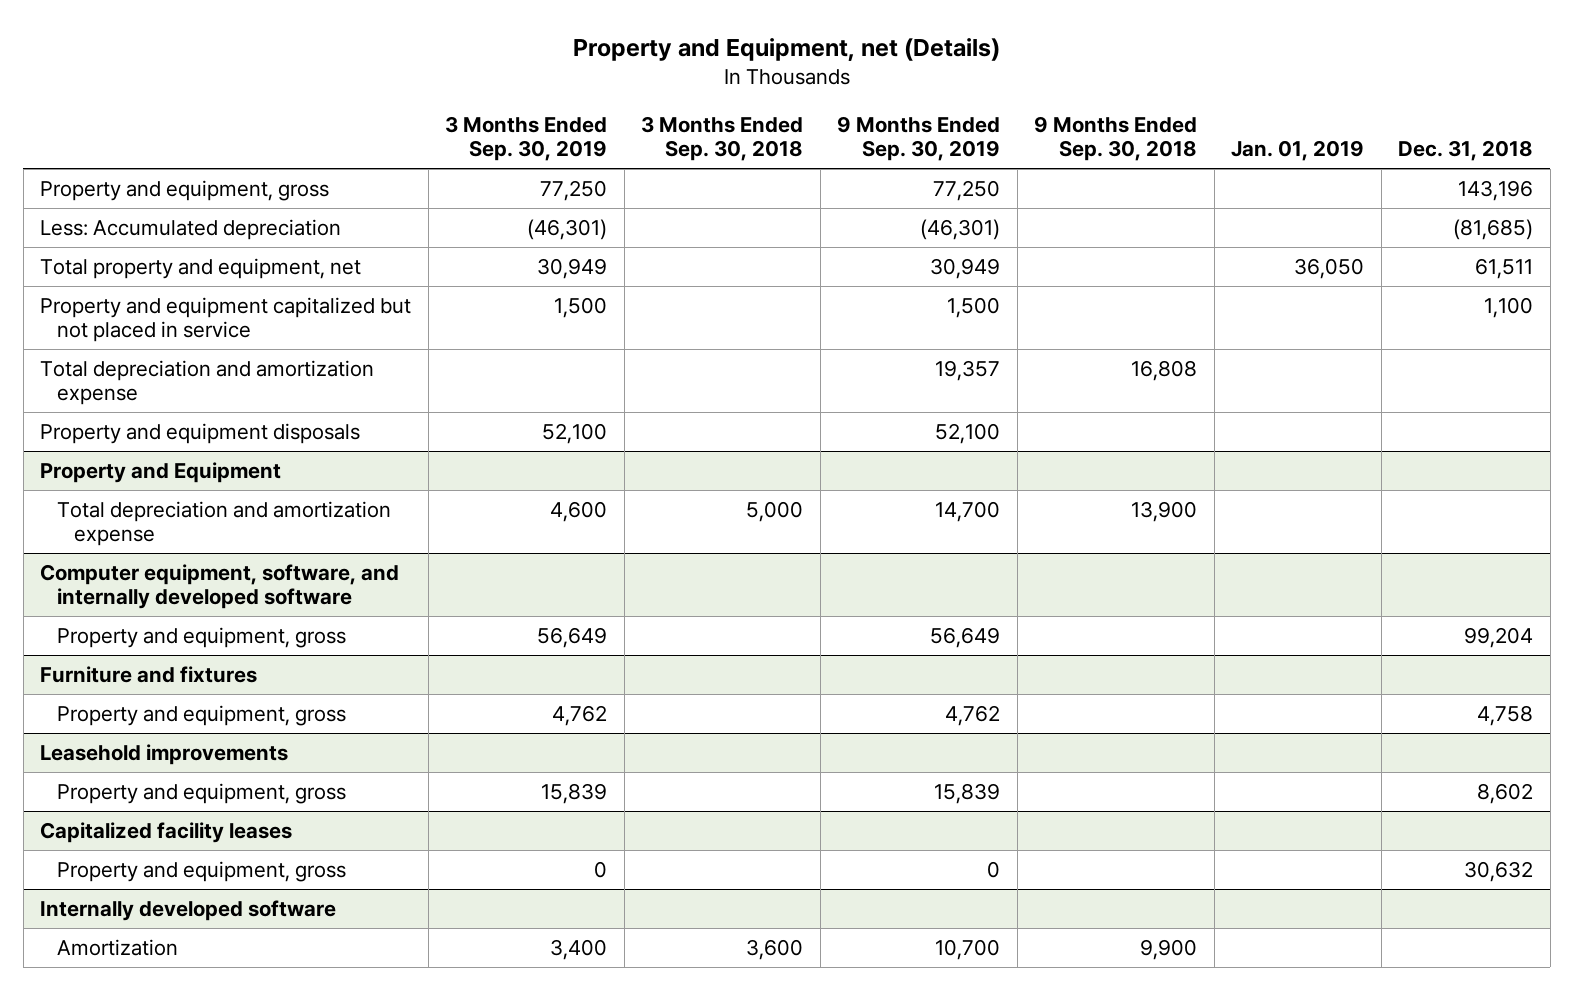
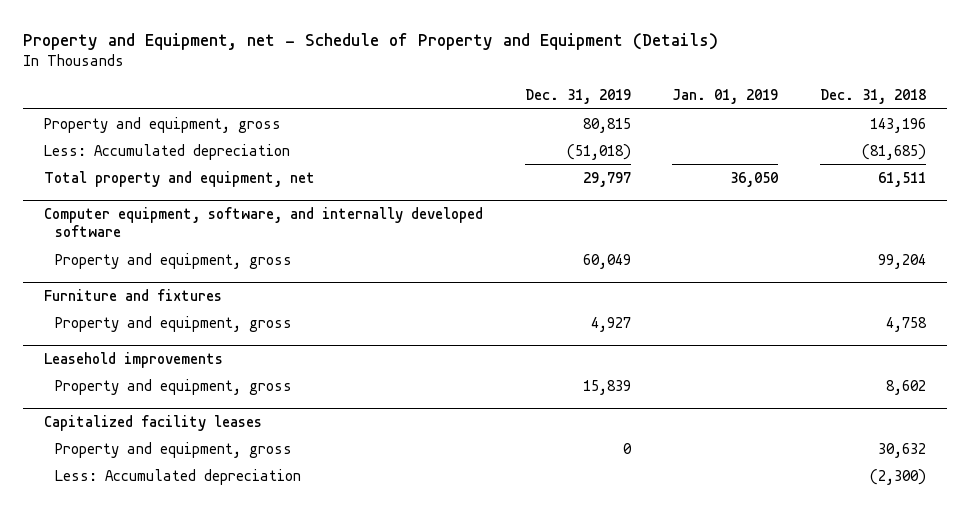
- Property and Equipment, net (Details)
+ Property and Equipment, net - Schedule of Property and Equipment (Details)
- | 3 Months Ended Sep. 30, 2019 | 3 Months Ended Sep. 30, 2018 | 9 Months Ended Sep. 30, 2019 | 9 Months Ended Sep. 30, 2018 | Jan. 01, 2019 | Dec. 31, 2018
+ | Dec. 31, 2019 | Jan. 01, 2019 | Dec. 31, 2018
- Property and equipment capitalized but not placed in service | 1,500 | | 1,500 | | | 1,100
- Total depreciation and amortization expense | | | 19,357 | 16,808 | |
- Property and equipment disposals | 52,100 | | 52,100 | | |
- Property and Equipment
- Total depreciation and amortization expense | 4,600 | 5,000 | 14,700 | 13,900 | |
- Internally developed software
- Amortization | 3,400 | 3,600 | 10,700 | 9,900 | |
@ Capitalized facility leases
+ Less: Accumulated depreciation | | | (2,300)

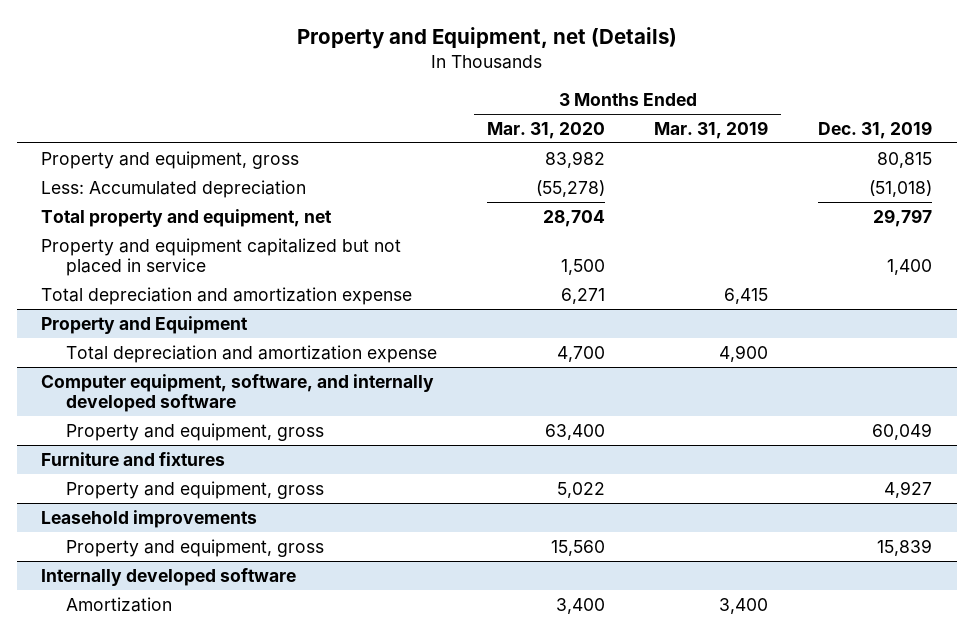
- Property and Equipment, net - Schedule of Property and Equipment (Details)
+ Property and Equipment, net (Details)
- | Dec. 31, 2019 | Jan. 01, 2019 | Dec. 31, 2018
+ | 3 Months Ended Mar. 31, 2020 | 3 Months Ended Mar. 31, 2019 | Dec. 31, 2019
+ Property and equipment capitalized but not placed in service | 1,500 | | 1,400
+ Total depreciation and amortization expense | 6,271 | 6,415 |
+ Property and Equipment
+ Total depreciation and amortization expense | 4,700 | 4,900 |
- Capitalized facility leases
- Property and equipment, gross | 0 | | 30,632
- Less: Accumulated depreciation | | | (2,300)
+ Internally developed software
+ Amortization | 3,400 | 3,400 |

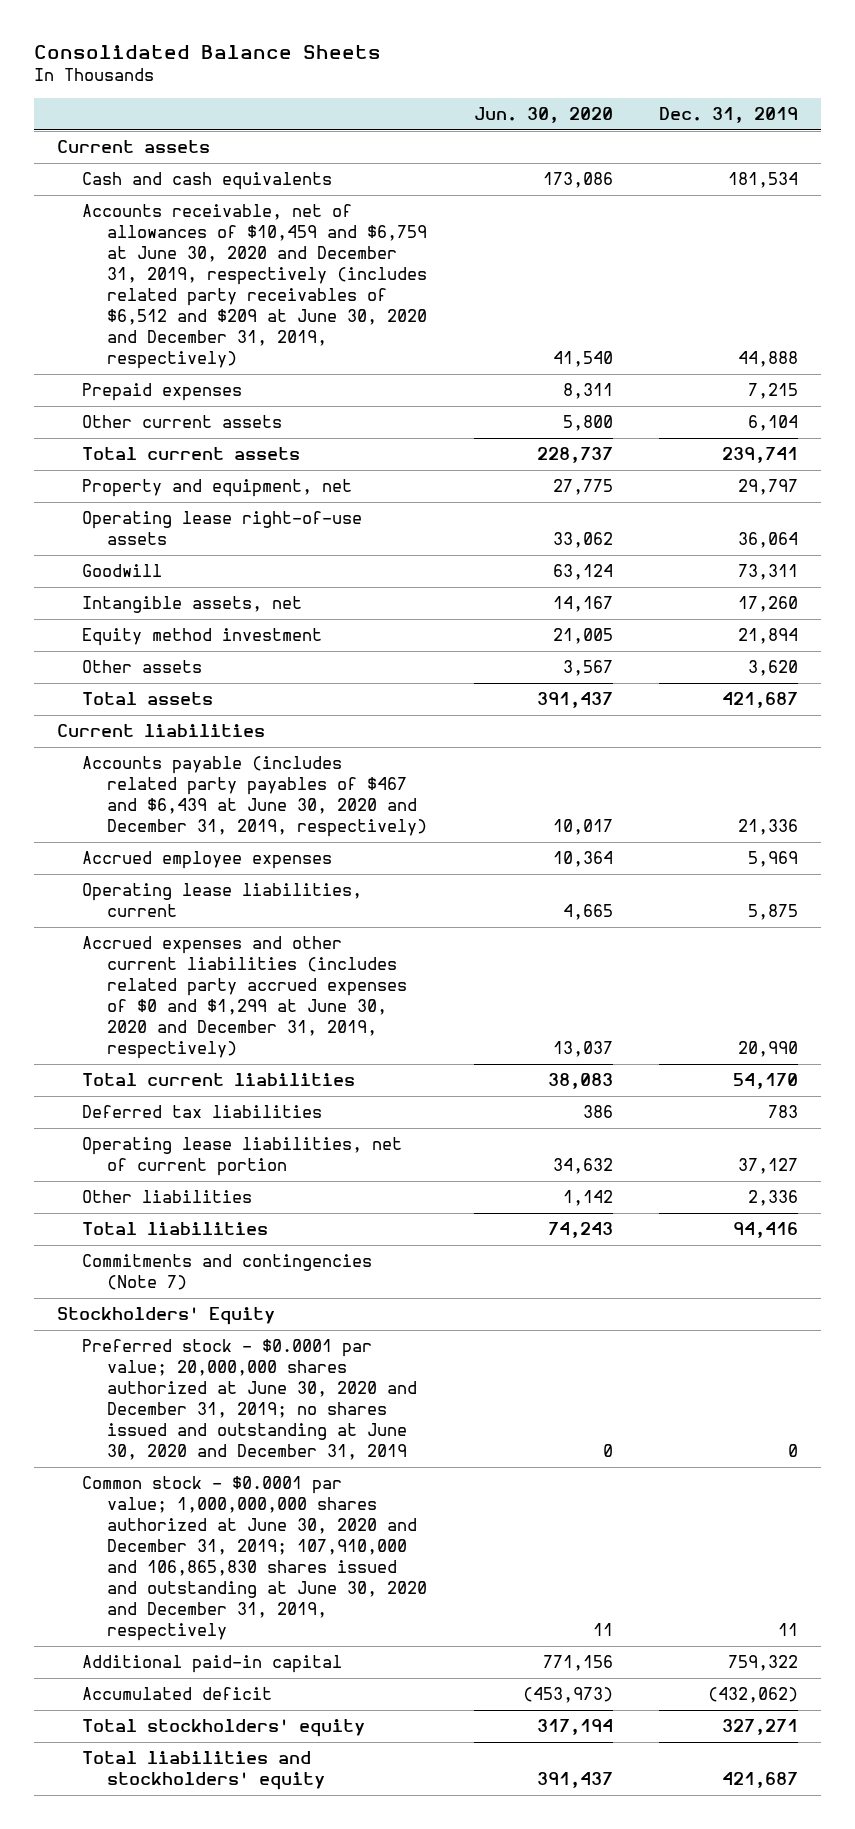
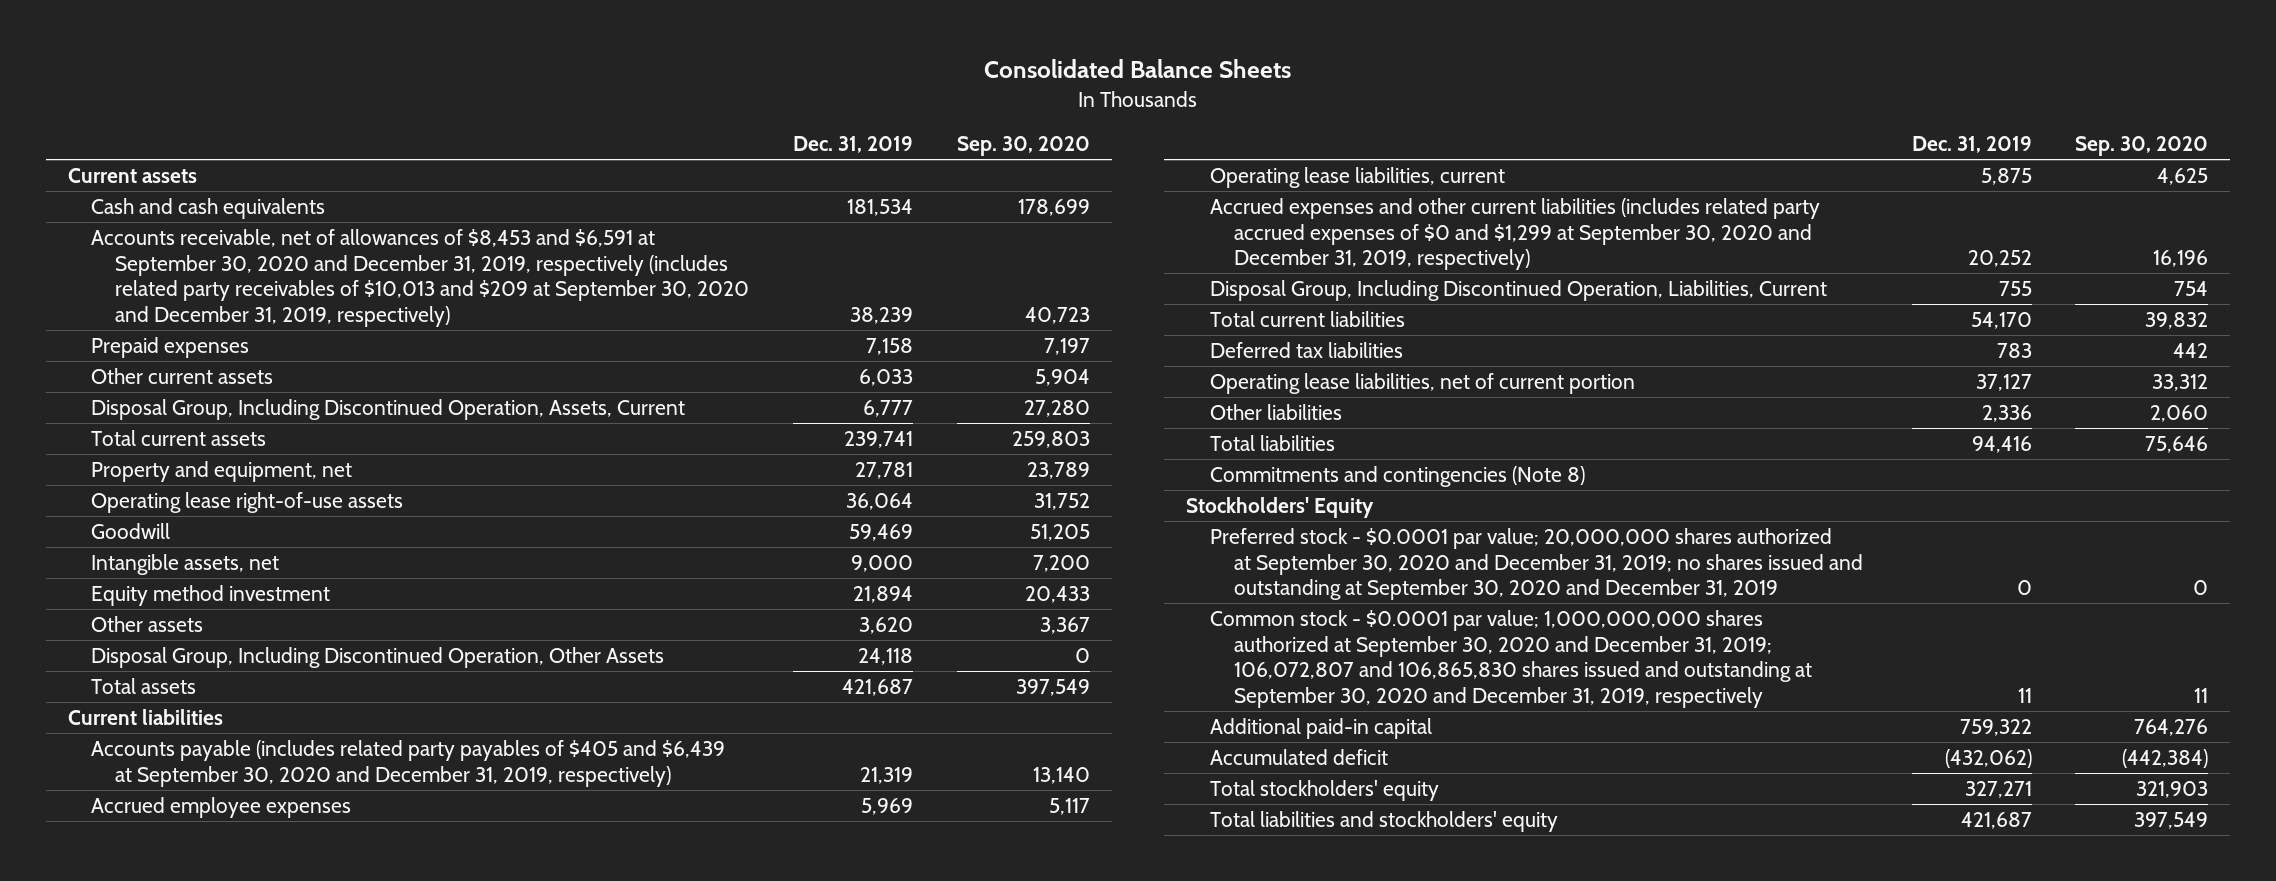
- | Jun. 30, 2020 | Dec. 31, 2019
+ | Dec. 31, 2019 | Sep. 30, 2020
- Accounts receivable, net of allowances of $10,459 and $6,759 at June 30, 2020 and December 31, 2019, respectively (includes related party receivables of $6,512 and $209 at June 30, 2020 and December 31, 2019, respectively) | 41,540 | 44,888
- Prepaid expenses | 8,311 | 7,215
- Other current assets | 5,800 | 6,104
+ Accounts receivable, net of allowances of $8,453 and $6,591 at September 30, 2020 and December 31, 2019, respectively (includes related party receivables of $10,013 and $209 at September 30, 2020 and December 31, 2019, respectively) | 38,239 | 40,723
+ Prepaid expenses | 7,158 | 7,197
+ Other current assets | 6,033 | 5,904
+ Disposal Group, Including Discontinued Operation, Assets, Current | 6,777 | 27,280
- Property and equipment, net | 27,775 | 29,797
+ Property and equipment, net | 27,781 | 23,789
- Goodwill | 63,124 | 73,311
- Intangible assets, net | 14,167 | 17,260
+ Goodwill | 59,469 | 51,205
+ Intangible assets, net | 9,000 | 7,200
+ Disposal Group, Including Discontinued Operation, Other Assets | 24,118 | 0
- Accounts payable (includes related party payables of $467 and $6,439 at June 30, 2020 and December 31, 2019, respectively) | 10,017 | 21,336
+ Accounts payable (includes related party payables of $405 and $6,439 at September 30, 2020 and December 31, 2019, respectively) | 21,319 | 13,140
- Accrued expenses and other current liabilities (includes related party accrued expenses of $0 and $1,299 at June 30, 2020 and December 31, 2019, respectively) | 13,037 | 20,990
+ Accrued expenses and other current liabilities (includes related party accrued expenses of $0 and $1,299 at September 30, 2020 and December 31, 2019, respectively) | 20,252 | 16,196
+ Disposal Group, Including Discontinued Operation, Liabilities, Current | 755 | 754
- Commitments and contingencies (Note 7)
+ Commitments and contingencies (Note 8)
- Preferred stock - $0.0001 par value; 20,000,000 shares authorized at June 30, 2020 and December 31, 2019; no shares issued and outstanding at June 30, 2020 and December 31, 2019 | 0 | 0
- Common stock - $0.0001 par value; 1,000,000,000 shares authorized at June 30, 2020 and December 31, 2019; 107,910,000 and 106,865,830 shares issued and outstanding at June 30, 2020 and December 31, 2019, respectively | 11 | 11
+ Preferred stock - $0.0001 par value; 20,000,000 shares authorized at September 30, 2020 and December 31, 2019; no shares issued and outstanding at September 30, 2020 and December 31, 2019 | 0 | 0
+ Common stock - $0.0001 par value; 1,000,000,000 shares authorized at September 30, 2020 and December 31, 2019; 106,072,807 and 106,865,830 shares issued and outstanding at September 30, 2020 and December 31, 2019, respectively | 11 | 11

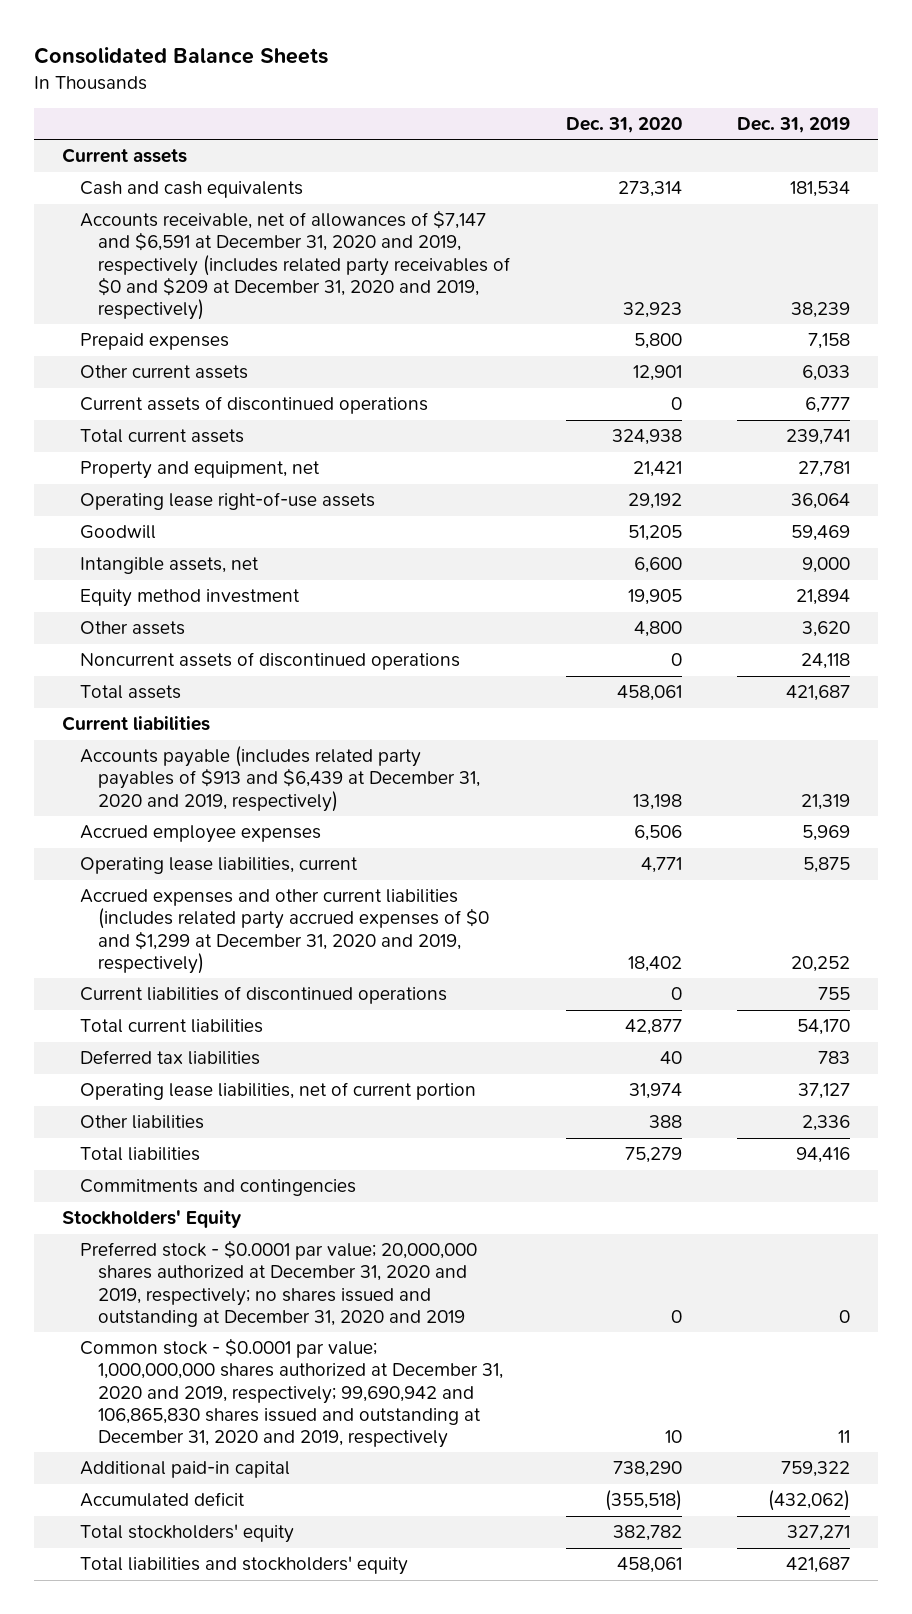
- | Dec. 31, 2019 | Sep. 30, 2020
+ | Dec. 31, 2020 | Dec. 31, 2019
- Accounts receivable, net of allowances of $8,453 and $6,591 at September 30, 2020 and December 31, 2019, respectively (includes related party receivables of $10,013 and $209 at September 30, 2020 and December 31, 2019, respectively) | 38,239 | 40,723
+ Accounts receivable, net of allowances of $7,147 and $6,591 at December 31, 2020 and 2019, respectively (includes related party receivables of $0 and $209 at December 31, 2020 and 2019, respectively) | 32,923 | 38,239
- Disposal Group, Including Discontinued Operation, Assets, Current | 6,777 | 27,280
+ Current assets of discontinued operations | 0 | 6,777
- Disposal Group, Including Discontinued Operation, Other Assets | 24,118 | 0
+ Noncurrent assets of discontinued operations | 0 | 24,118
- Accounts payable (includes related party payables of $405 and $6,439 at September 30, 2020 and December 31, 2019, respectively) | 21,319 | 13,140
+ Accounts payable (includes related party payables of $913 and $6,439 at December 31, 2020 and 2019, respectively) | 13,198 | 21,319
- Accrued expenses and other current liabilities (includes related party accrued expenses of $0 and $1,299 at September 30, 2020 and December 31, 2019, respectively) | 20,252 | 16,196
- Disposal Group, Including Discontinued Operation, Liabilities, Current | 755 | 754
+ Accrued expenses and other current liabilities (includes related party accrued expenses of $0 and $1,299 at December 31, 2020 and 2019, respectively) | 18,402 | 20,252
+ Current liabilities of discontinued operations | 0 | 755
- Commitments and contingencies (Note 8)
+ Commitments and contingencies
- Preferred stock - $0.0001 par value; 20,000,000 shares authorized at September 30, 2020 and December 31, 2019; no shares issued and outstanding at September 30, 2020 and December 31, 2019 | 0 | 0
- Common stock - $0.0001 par value; 1,000,000,000 shares authorized at September 30, 2020 and December 31, 2019; 106,072,807 and 106,865,830 shares issued and outstanding at September 30, 2020 and December 31, 2019, respectively | 11 | 11
+ Preferred stock - $0.0001 par value; 20,000,000 shares authorized at December 31, 2020 and 2019, respectively; no shares issued and outstanding at December 31, 2020 and 2019 | 0 | 0
+ Common stock - $0.0001 par value; 1,000,000,000 shares authorized at December 31, 2020 and 2019, respectively; 99,690,942 and 106,865,830 shares issued and outstanding at December 31, 2020 and 2019, respectively | 10 | 11

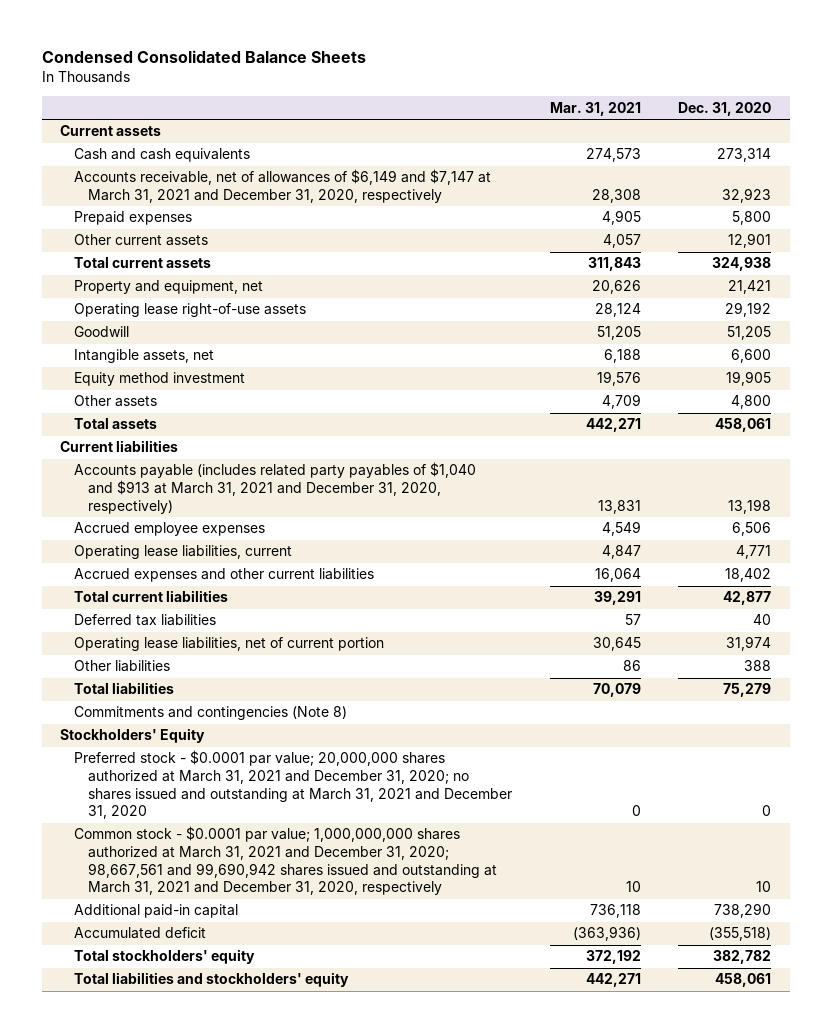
- Consolidated Balance Sheets
+ Condensed Consolidated Balance Sheets
- | Dec. 31, 2020 | Dec. 31, 2019
+ | Mar. 31, 2021 | Dec. 31, 2020
- Accounts receivable, net of allowances of $7,147 and $6,591 at December 31, 2020 and 2019, respectively (includes related party receivables of $0 and $209 at December 31, 2020 and 2019, respectively) | 32,923 | 38,239
+ Accounts receivable, net of allowances of $6,149 and $7,147 at March 31, 2021 and December 31, 2020, respectively | 28,308 | 32,923
- Current assets of discontinued operations | 0 | 6,777
- Noncurrent assets of discontinued operations | 0 | 24,118
- Accounts payable (includes related party payables of $913 and $6,439 at December 31, 2020 and 2019, respectively) | 13,198 | 21,319
+ Accounts payable (includes related party payables of $1,040 and $913 at March 31, 2021 and December 31, 2020, respectively) | 13,831 | 13,198
- Accrued expenses and other current liabilities (includes related party accrued expenses of $0 and $1,299 at December 31, 2020 and 2019, respectively) | 18,402 | 20,252
- Current liabilities of discontinued operations | 0 | 755
+ Accrued expenses and other current liabilities | 16,064 | 18,402
- Commitments and contingencies
+ Commitments and contingencies (Note 8)
- Preferred stock - $0.0001 par value; 20,000,000 shares authorized at December 31, 2020 and 2019, respectively; no shares issued and outstanding at December 31, 2020 and 2019 | 0 | 0
- Common stock - $0.0001 par value; 1,000,000,000 shares authorized at December 31, 2020 and 2019, respectively; 99,690,942 and 106,865,830 shares issued and outstanding at December 31, 2020 and 2019, respectively | 10 | 11
+ Preferred stock - $0.0001 par value; 20,000,000 shares authorized at March 31, 2021 and December 31, 2020; no shares issued and outstanding at March 31, 2021 and December 31, 2020 | 0 | 0
+ Common stock - $0.0001 par value; 1,000,000,000 shares authorized at March 31, 2021 and December 31, 2020; 98,667,561 and 99,690,942 shares issued and outstanding at March 31, 2021 and December 31, 2020, respectively | 10 | 10

